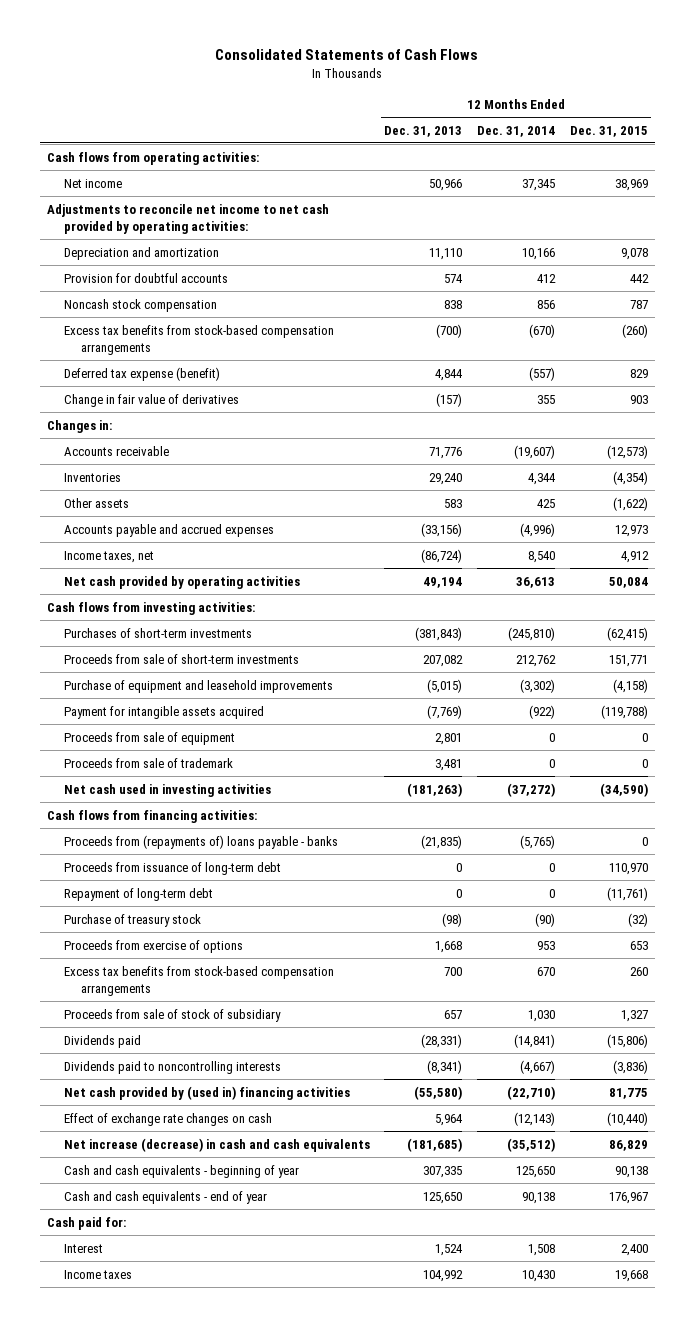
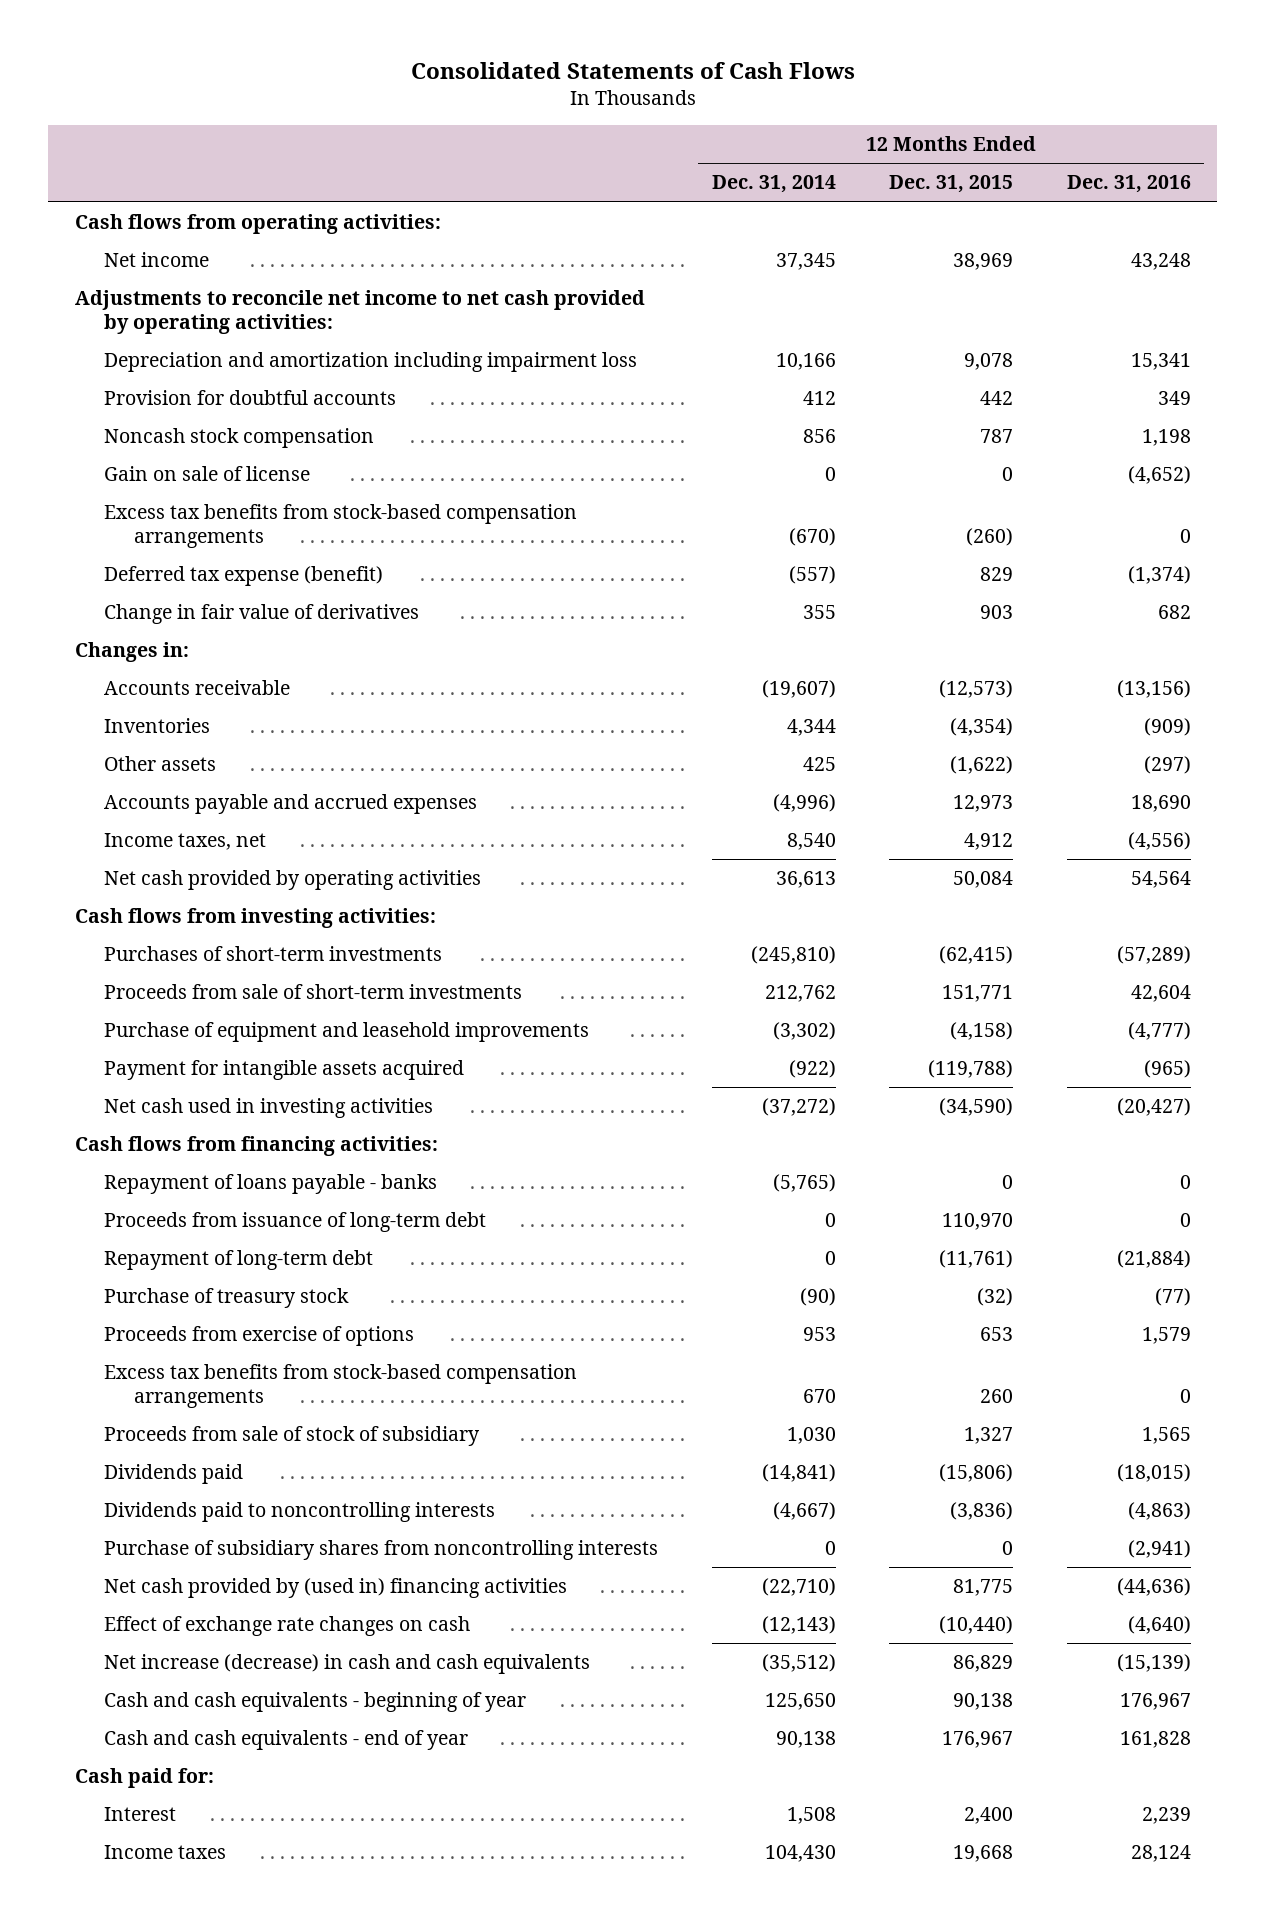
- | 12 Months Ended Dec. 31, 2013 | 12 Months Ended Dec. 31, 2014 | 12 Months Ended Dec. 31, 2015
+ | 12 Months Ended Dec. 31, 2014 | 12 Months Ended Dec. 31, 2015 | 12 Months Ended Dec. 31, 2016
- Depreciation and amortization | 11,110 | 10,166 | 9,078
+ Depreciation and amortization including impairment loss | 10,166 | 9,078 | 15,341
+ Gain on sale of license | 0 | 0 | (4,652)
- Proceeds from sale of equipment | 2,801 | 0 | 0
- Proceeds from sale of trademark | 3,481 | 0 | 0
- Proceeds from (repayments of) loans payable - banks | (21,835) | (5,765) | 0
+ Repayment of loans payable - banks | (5,765) | 0 | 0
+ Purchase of subsidiary shares from noncontrolling interests | 0 | 0 | (2,941)
- Income taxes | 104,992 | 10,430 | 19,668
+ Income taxes | 104,430 | 19,668 | 28,124

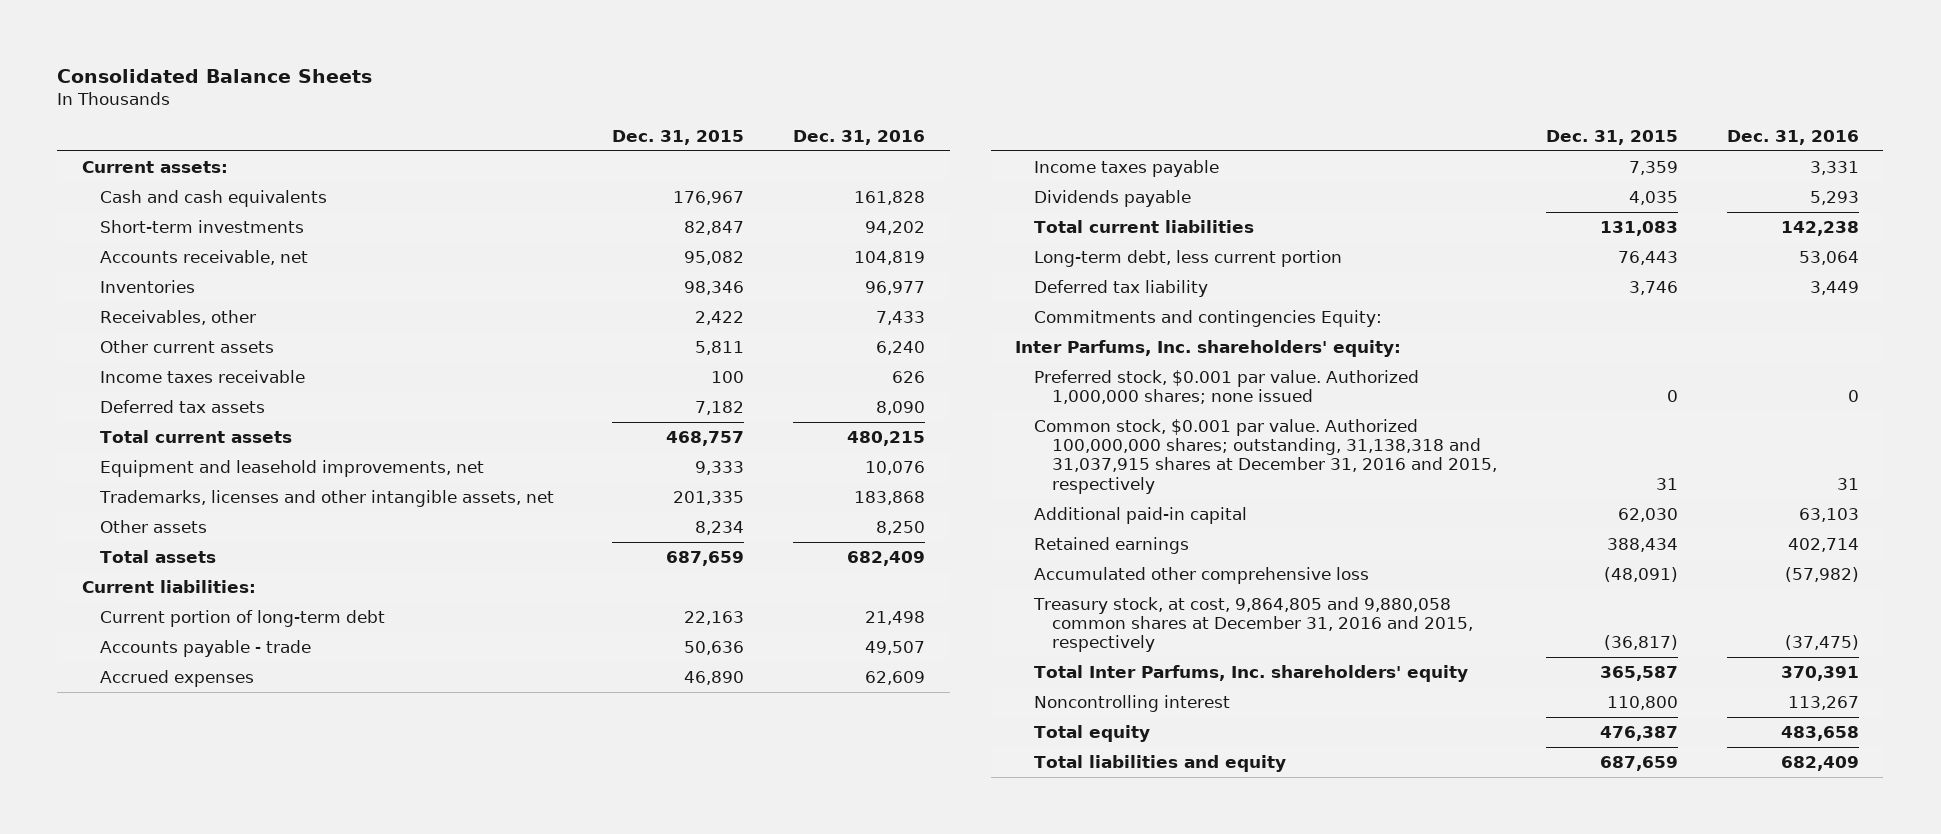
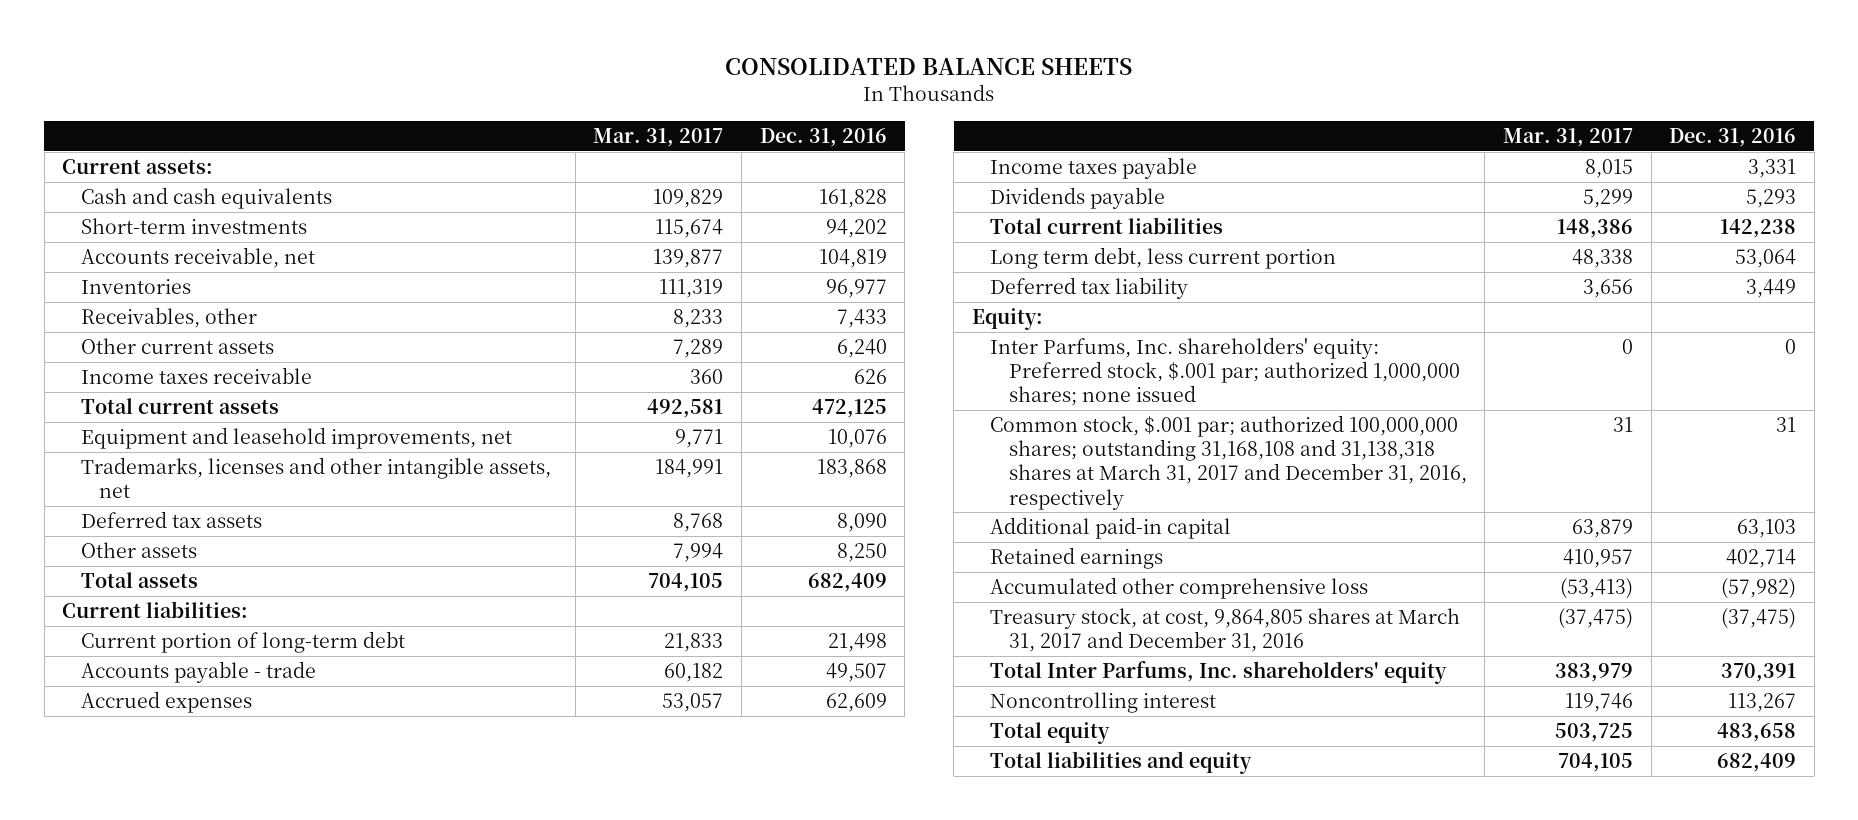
- Consolidated Balance Sheets
+ CONSOLIDATED BALANCE SHEETS
- | Dec. 31, 2015 | Dec. 31, 2016
+ | Mar. 31, 2017 | Dec. 31, 2016
- Total current assets | 468,757 | 480,215
+ Total current assets | 492,581 | 472,125
moved down: Deferred tax assets | 8,768 | 8,090
- Long-term debt, less current portion | 76,443 | 53,064
+ Long term debt, less current portion | 48,338 | 53,064
- Commitments and contingencies Equity:
- Inter Parfums, Inc. shareholders' equity:
- Preferred stock, $0.001 par value. Authorized 1,000,000 shares; none issued | 0 | 0
- Common stock, $0.001 par value. Authorized 100,000,000 shares; outstanding, 31,138,318 and 31,037,915 shares at December 31, 2016 and 2015, respectively | 31 | 31
+ Equity:
+ Inter Parfums, Inc. shareholders' equity: Preferred stock, $.001 par; authorized 1,000,000 shares; none issued | 0 | 0
+ Common stock, $.001 par; authorized 100,000,000 shares; outstanding 31,168,108 and 31,138,318 shares at March 31, 2017 and December 31, 2016, respectively | 31 | 31
- Treasury stock, at cost, 9,864,805 and 9,880,058 common shares at December 31, 2016 and 2015, respectively | (36,817) | (37,475)
+ Treasury stock, at cost, 9,864,805 shares at March 31, 2017 and December 31, 2016 | (37,475) | (37,475)

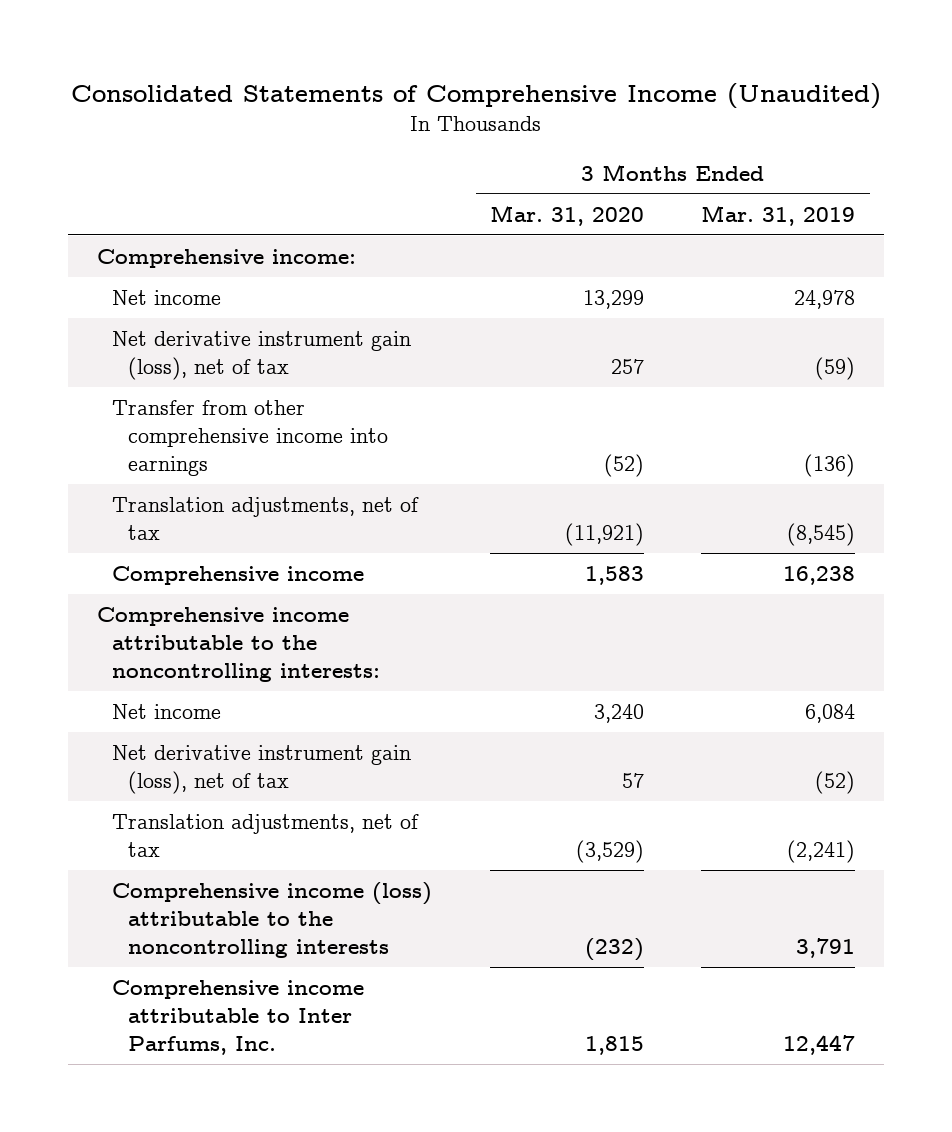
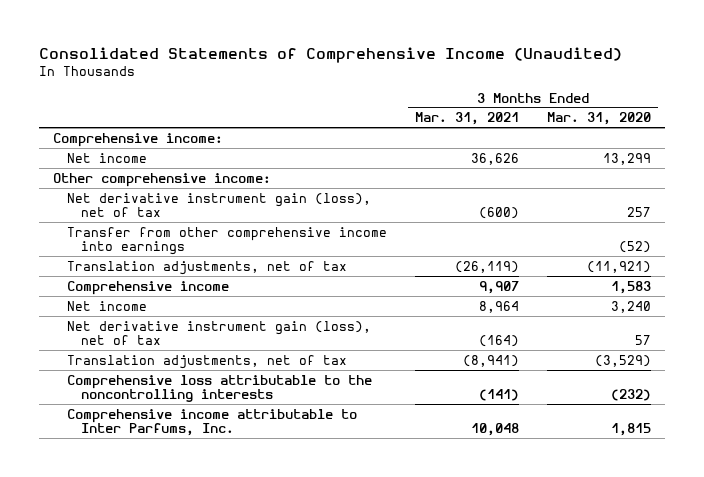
- | 3 Months Ended Mar. 31, 2020 | 3 Months Ended Mar. 31, 2019
+ | 3 Months Ended Mar. 31, 2021 | 3 Months Ended Mar. 31, 2020
+ Other comprehensive income:
- Comprehensive income attributable to the noncontrolling interests:
- Comprehensive income (loss) attributable to the noncontrolling interests | (232) | 3,791
+ Comprehensive loss attributable to the noncontrolling interests | (141) | (232)

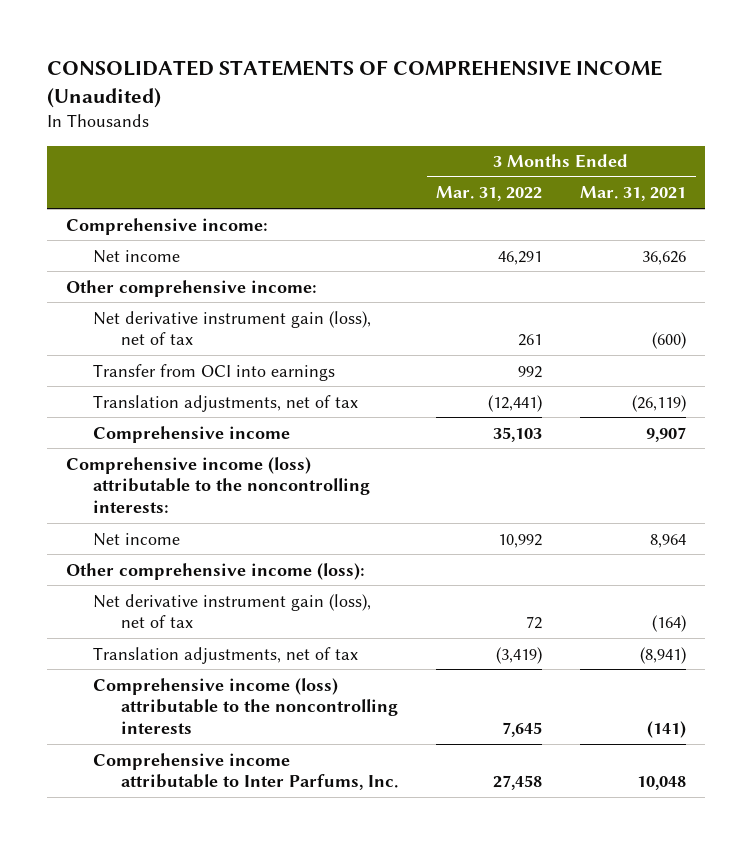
- Consolidated Statements of Comprehensive Income (Unaudited)
+ CONSOLIDATED STATEMENTS OF COMPREHENSIVE INCOME (Unaudited)
- | 3 Months Ended Mar. 31, 2021 | 3 Months Ended Mar. 31, 2020
+ | 3 Months Ended Mar. 31, 2022 | 3 Months Ended Mar. 31, 2021
- Transfer from other comprehensive income into earnings | | (52)
+ Transfer from OCI into earnings | 992 |
+ Comprehensive income (loss) attributable to the noncontrolling interests:
+ Other comprehensive income (loss):
- Comprehensive loss attributable to the noncontrolling interests | (141) | (232)
+ Comprehensive income (loss) attributable to the noncontrolling interests | 7,645 | (141)

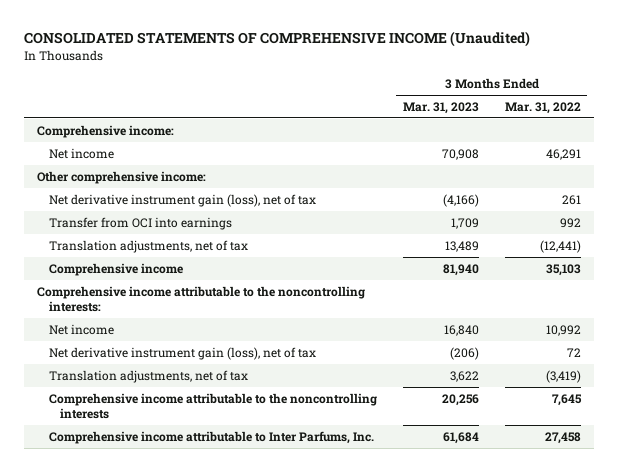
- | 3 Months Ended Mar. 31, 2022 | 3 Months Ended Mar. 31, 2021
+ | 3 Months Ended Mar. 31, 2023 | 3 Months Ended Mar. 31, 2022
- Comprehensive income (loss) attributable to the noncontrolling interests:
+ Comprehensive income attributable to the noncontrolling interests:
- Other comprehensive income (loss):
- Comprehensive income (loss) attributable to the noncontrolling interests | 7,645 | (141)
+ Comprehensive income attributable to the noncontrolling interests | 20,256 | 7,645

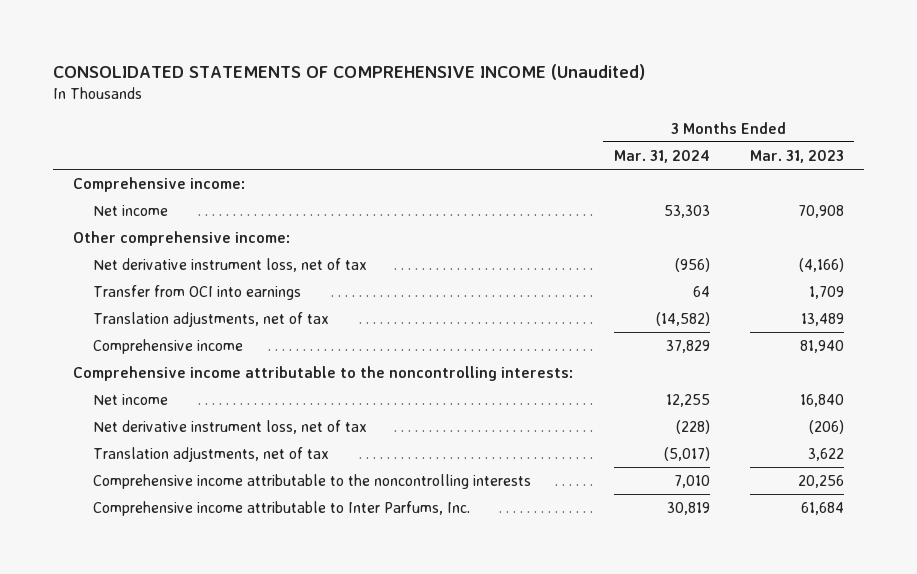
- | 3 Months Ended Mar. 31, 2023 | 3 Months Ended Mar. 31, 2022
+ | 3 Months Ended Mar. 31, 2024 | 3 Months Ended Mar. 31, 2023
- Net derivative instrument gain (loss), net of tax | (4,166) | 261
+ Net derivative instrument loss, net of tax | (956) | (4,166)
- Net derivative instrument gain (loss), net of tax | (206) | 72
+ Net derivative instrument loss, net of tax | (228) | (206)

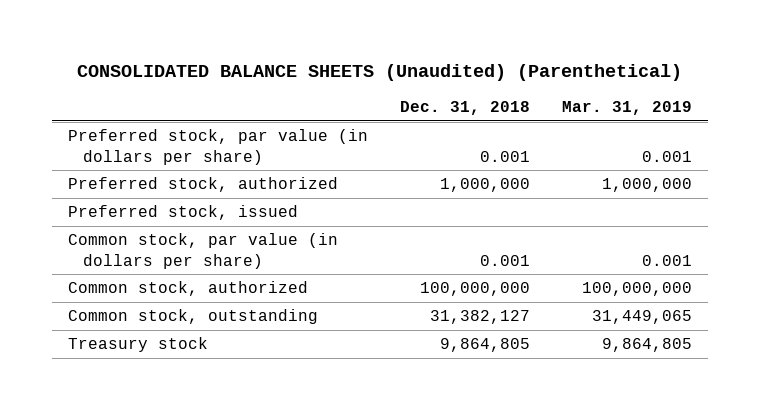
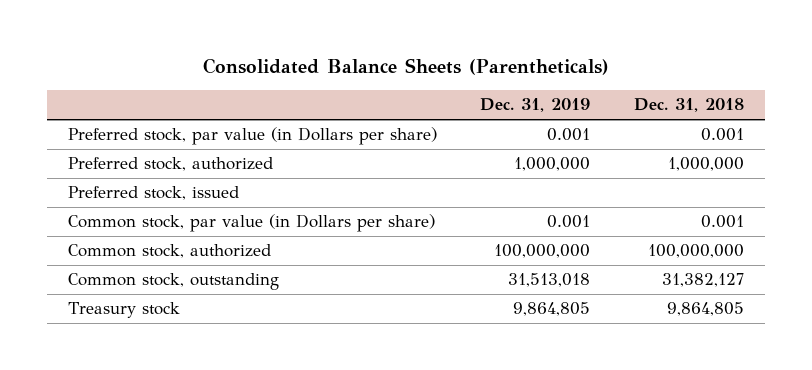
- CONSOLIDATED BALANCE SHEETS (Unaudited) (Parenthetical)
+ Consolidated Balance Sheets (Parentheticals)
- | Dec. 31, 2018 | Mar. 31, 2019
+ | Dec. 31, 2019 | Dec. 31, 2018
- Preferred stock, par value (in dollars per share) | 0.001 | 0.001
+ Preferred stock, par value (in Dollars per share) | 0.001 | 0.001
- Common stock, par value (in dollars per share) | 0.001 | 0.001
+ Common stock, par value (in Dollars per share) | 0.001 | 0.001

